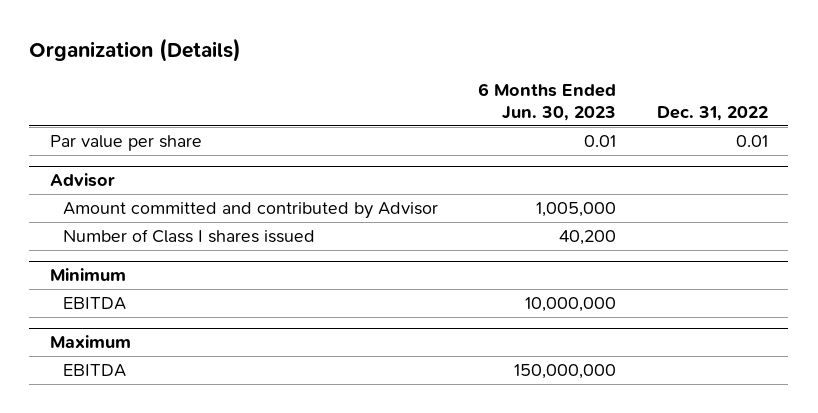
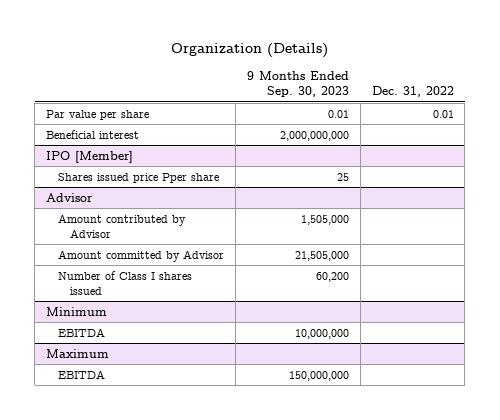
- | 6 Months Ended Jun. 30, 2023 | Dec. 31, 2022
+ | 9 Months Ended Sep. 30, 2023 | Dec. 31, 2022
+ Beneficial interest | 2,000,000,000 |
+ IPO [Member]
+ Shares issued price Pper share | 25 |
@ Advisor
- Amount committed and contributed by Advisor | 1,005,000 |
+ Amount contributed by Advisor | 1,505,000 |
+ Amount committed by Advisor | 21,505,000 |

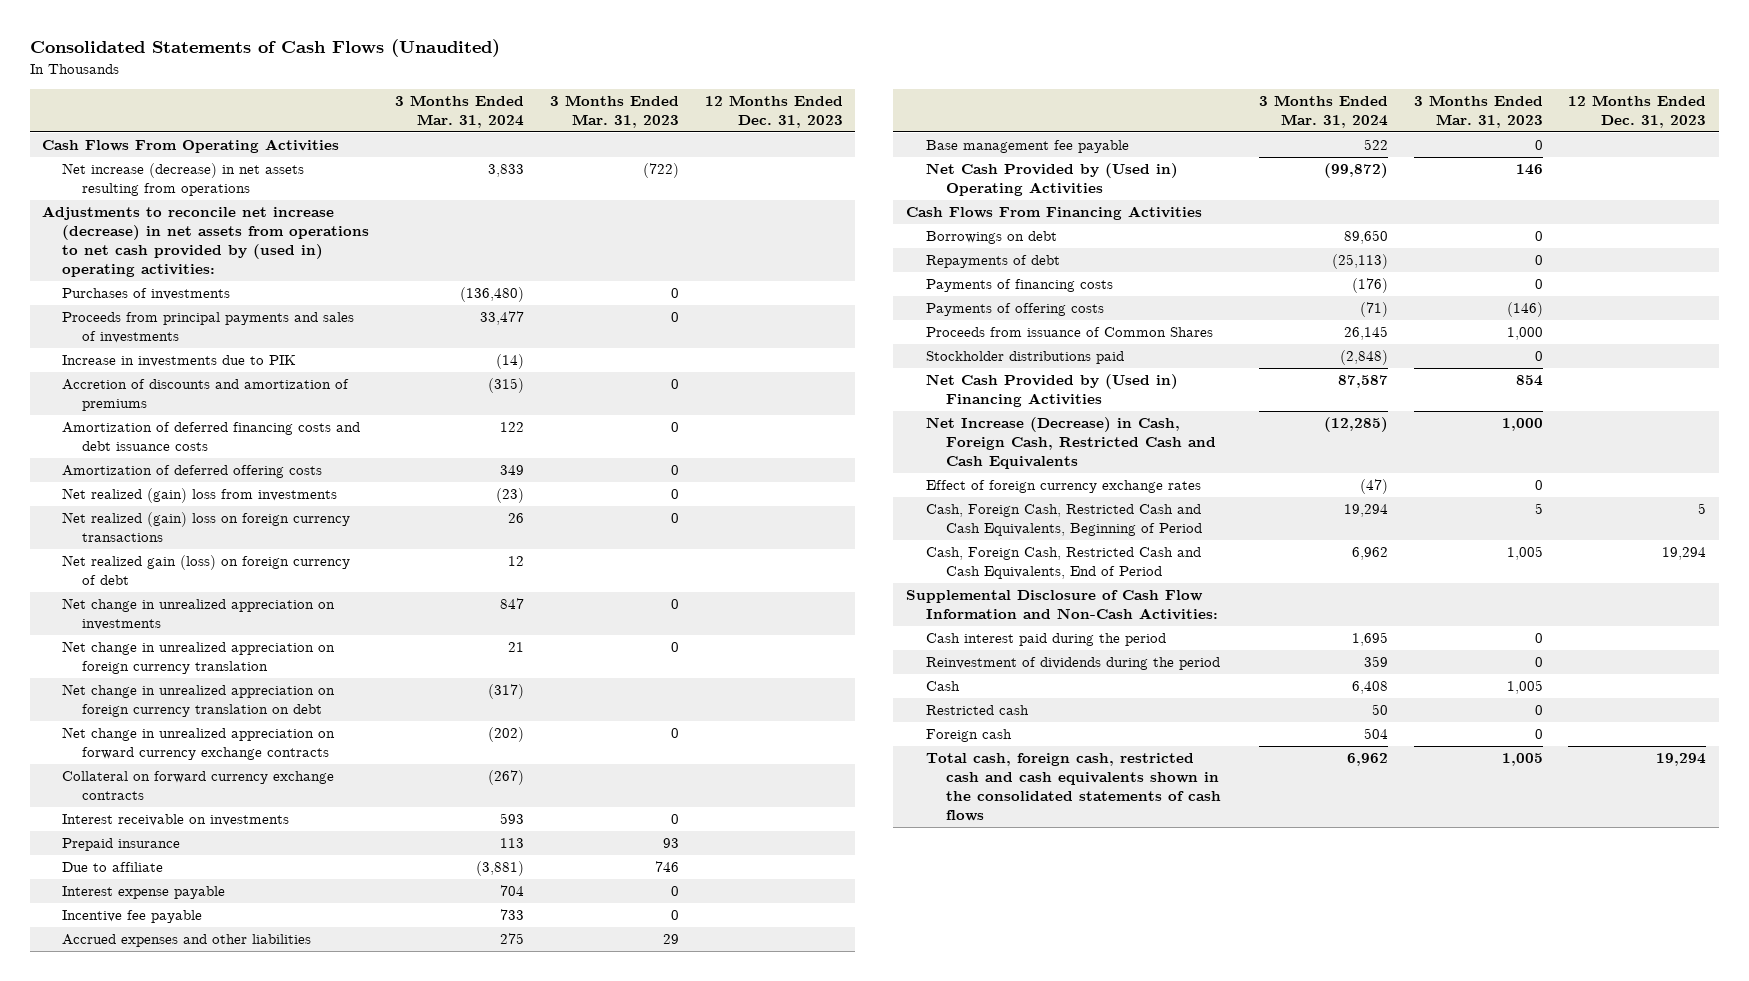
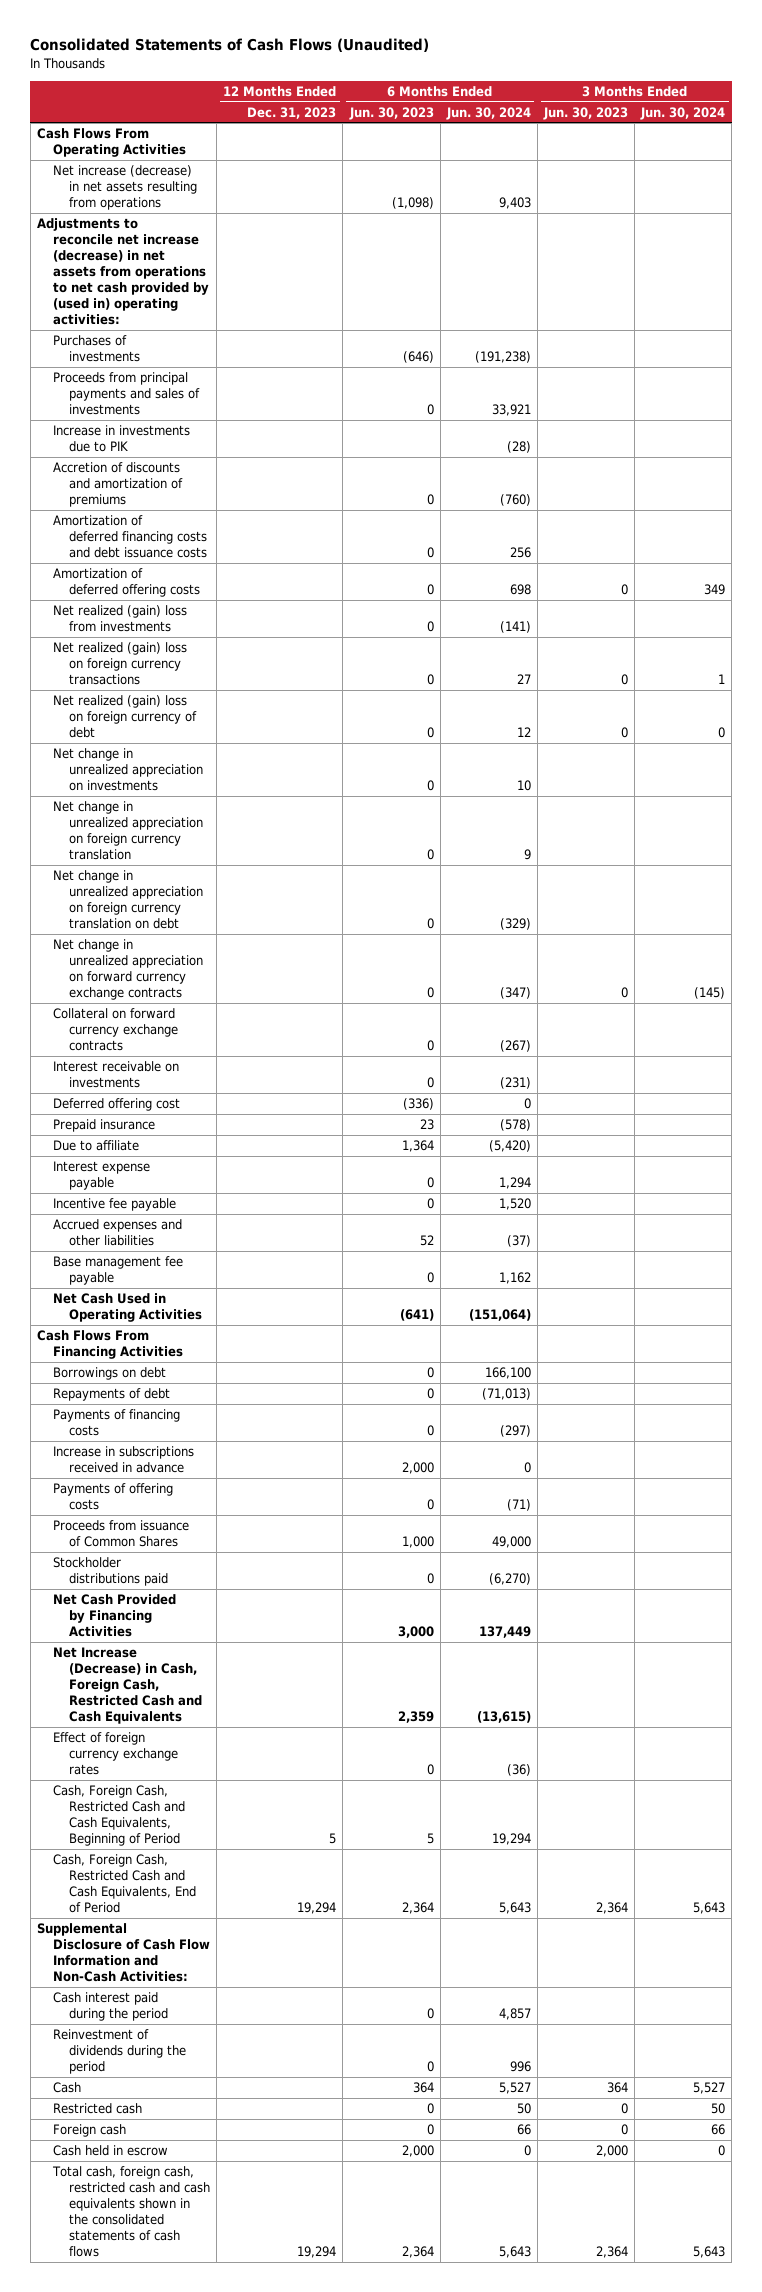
- | 3 Months Ended Mar. 31, 2024 | 3 Months Ended Mar. 31, 2023 | 12 Months Ended Dec. 31, 2023
+ | 12 Months Ended Dec. 31, 2023 | 6 Months Ended Jun. 30, 2023 | 6 Months Ended Jun. 30, 2024 | 3 Months Ended Jun. 30, 2023 | 3 Months Ended Jun. 30, 2024
- Net realized gain (loss) on foreign currency of debt | 12 | |
+ Net realized (gain) loss on foreign currency of debt | | 0 | 12 | 0 | 0
+ Deferred offering cost | | (336) | 0 | |
- Net Cash Provided by (Used in) Operating Activities | (99,872) | 146 |
+ Net Cash Used in Operating Activities | | (641) | (151,064) | |
+ Increase in subscriptions received in advance | | 2,000 | 0 | |
- Net Cash Provided by (Used in) Financing Activities | 87,587 | 854 |
+ Net Cash Provided by Financing Activities | | 3,000 | 137,449 | |
+ Cash held in escrow | | 2,000 | 0 | 2,000 | 0

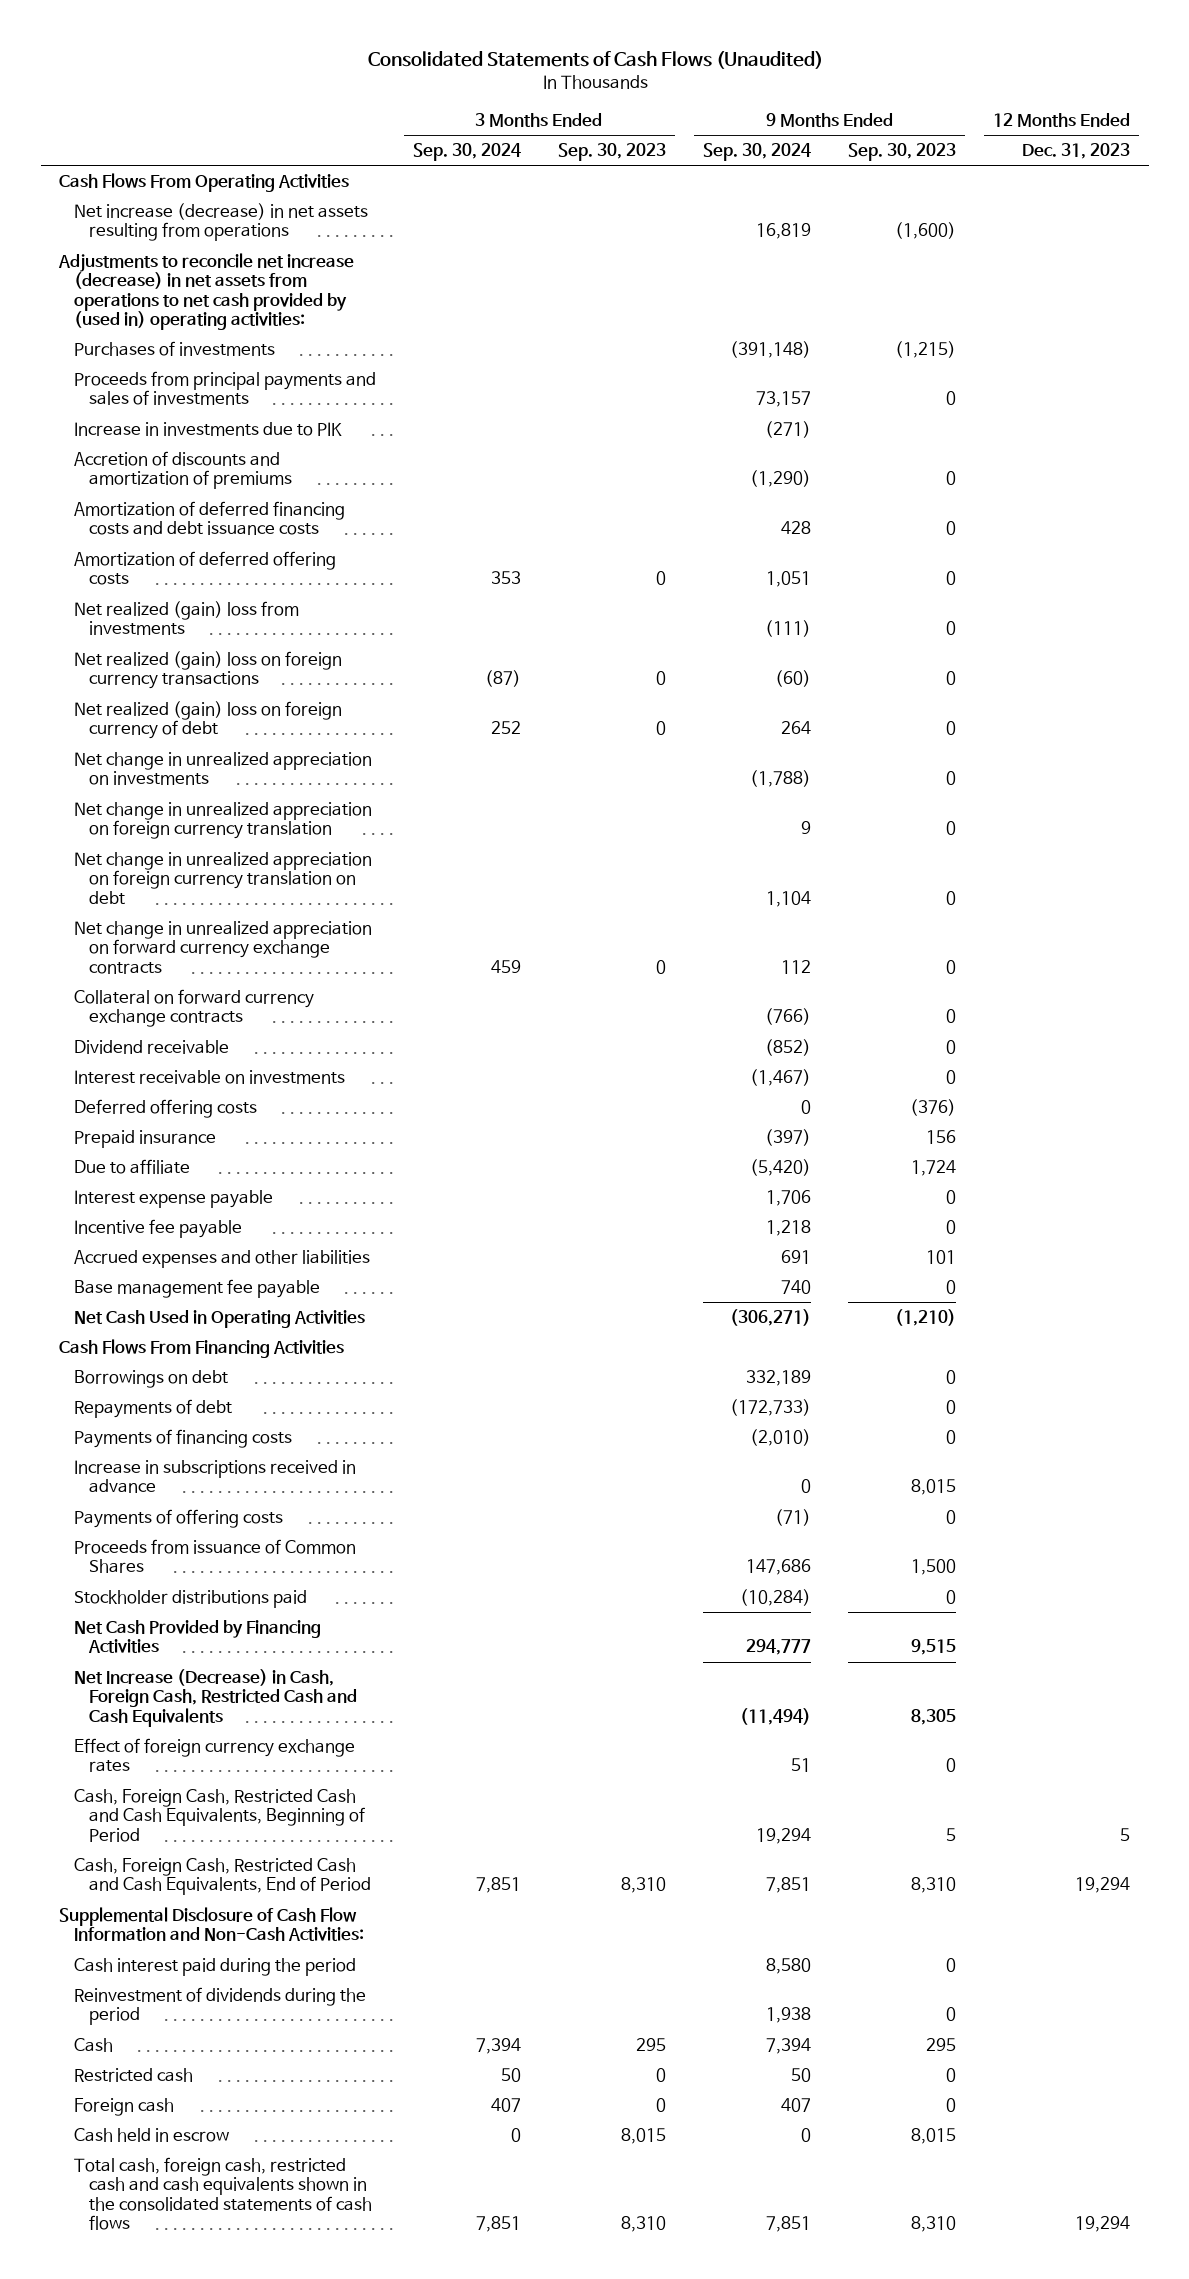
- | 12 Months Ended Dec. 31, 2023 | 6 Months Ended Jun. 30, 2023 | 6 Months Ended Jun. 30, 2024 | 3 Months Ended Jun. 30, 2023 | 3 Months Ended Jun. 30, 2024
+ | 3 Months Ended Sep. 30, 2024 | 3 Months Ended Sep. 30, 2023 | 9 Months Ended Sep. 30, 2024 | 9 Months Ended Sep. 30, 2023 | 12 Months Ended Dec. 31, 2023
+ Dividend receivable | | | (852) | 0 |
- Deferred offering cost | | (336) | 0 | |
+ Deferred offering costs | | | 0 | (376) |

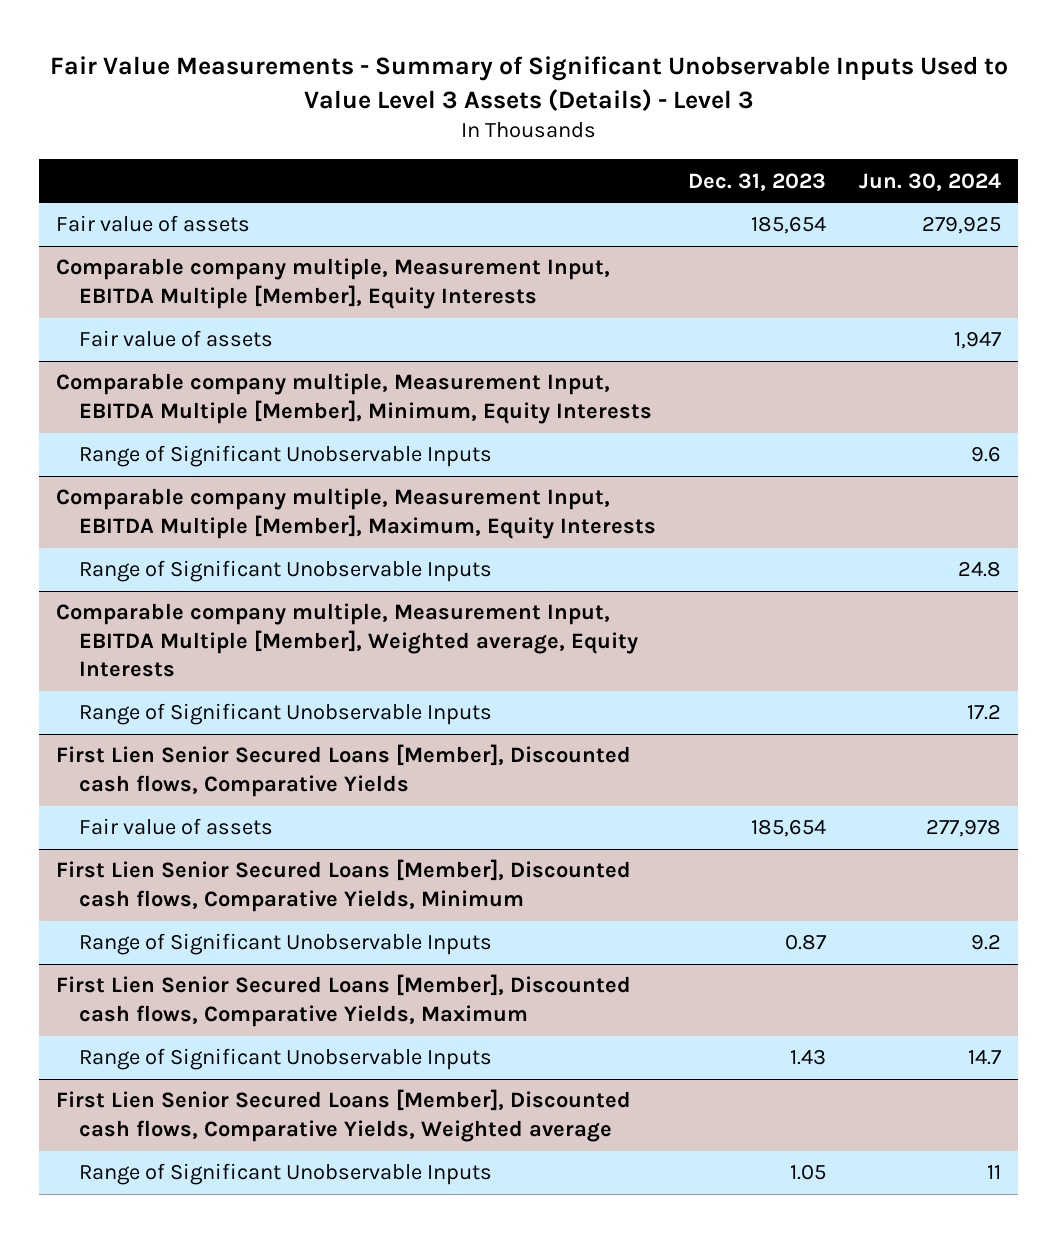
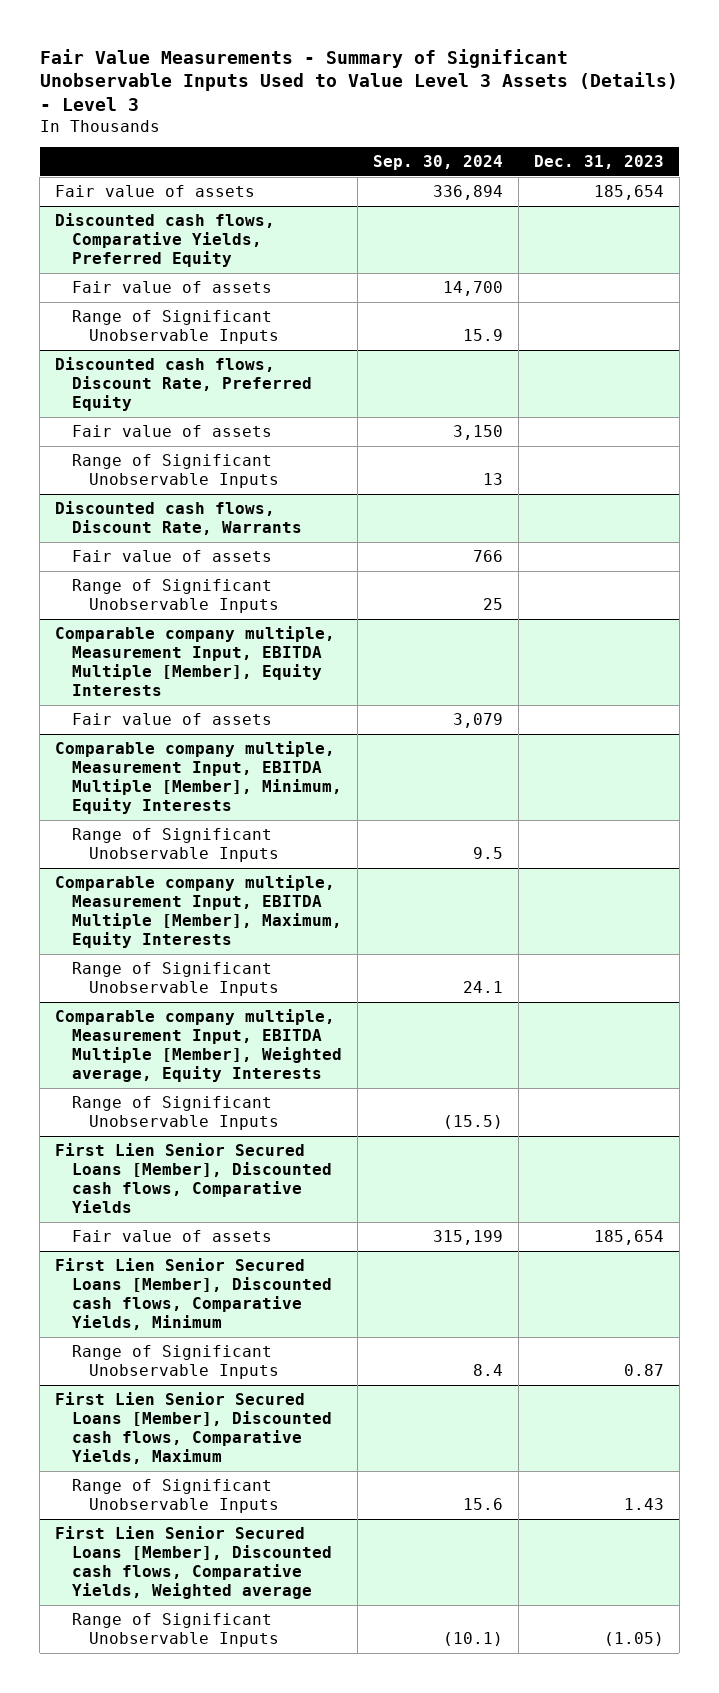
- | Dec. 31, 2023 | Jun. 30, 2024
+ | Sep. 30, 2024 | Dec. 31, 2023
+ Discounted cash flows, Comparative Yields, Preferred Equity
+ Fair value of assets | 14,700 |
+ Range of Significant Unobservable Inputs | 15.9 |
+ Discounted cash flows, Discount Rate, Preferred Equity
+ Fair value of assets | 3,150 |
+ Range of Significant Unobservable Inputs | 13 |
+ Discounted cash flows, Discount Rate, Warrants
+ Fair value of assets | 766 |
+ Range of Significant Unobservable Inputs | 25 |
@ First Lien Senior Secured Loans [Member], Discounted cash flows, Comparative Yields, Weighted average
- Range of Significant Unobservable Inputs | 1.05 | 11
+ Range of Significant Unobservable Inputs | (10.1) | (1.05)

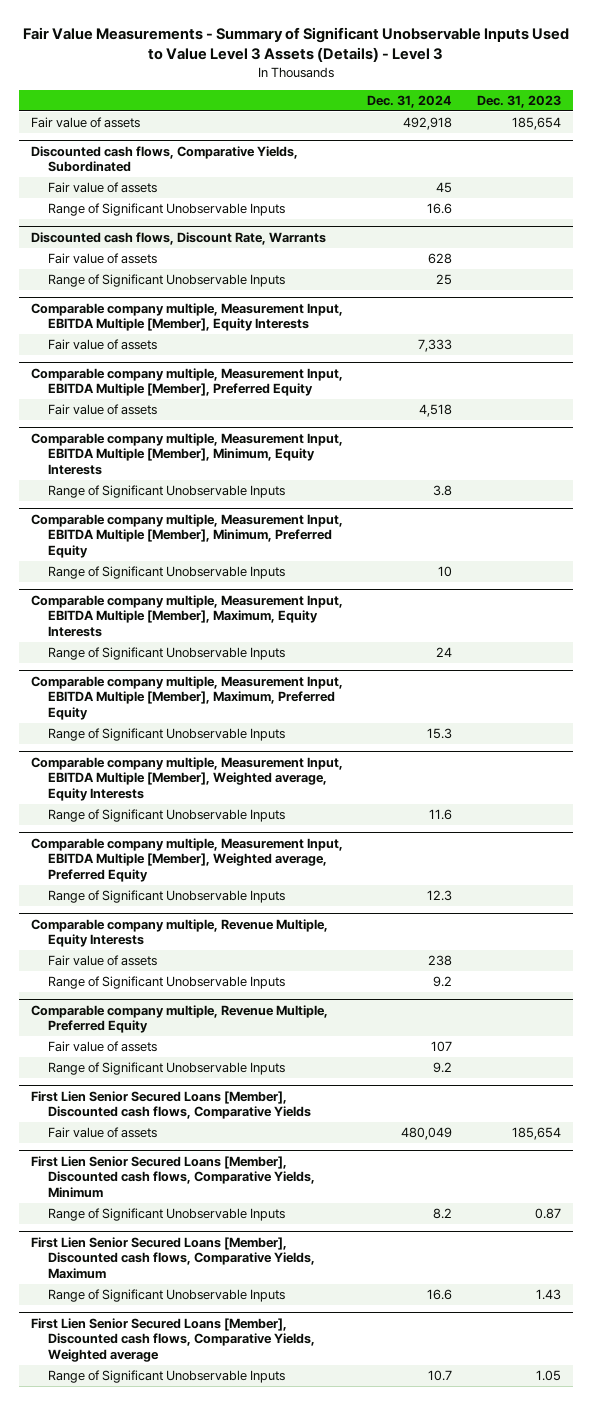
- | Sep. 30, 2024 | Dec. 31, 2023
+ | Dec. 31, 2024 | Dec. 31, 2023
- Discounted cash flows, Comparative Yields, Preferred Equity
+ Discounted cash flows, Comparative Yields, Subordinated
- Discounted cash flows, Discount Rate, Preferred Equity
- Fair value of assets | 3,150 |
- Range of Significant Unobservable Inputs | 13 |
+ Comparable company multiple, Measurement Input, EBITDA Multiple [Member], Preferred Equity
+ Fair value of assets | 4,518 |
+ Comparable company multiple, Measurement Input, EBITDA Multiple [Member], Minimum, Preferred Equity
+ Range of Significant Unobservable Inputs | 10 |
+ Comparable company multiple, Measurement Input, EBITDA Multiple [Member], Maximum, Preferred Equity
+ Range of Significant Unobservable Inputs | 15.3 |
+ Comparable company multiple, Measurement Input, EBITDA Multiple [Member], Weighted average, Preferred Equity
+ Range of Significant Unobservable Inputs | 12.3 |
+ Comparable company multiple, Revenue Multiple, Equity Interests
+ Fair value of assets | 238 |
+ Range of Significant Unobservable Inputs | 9.2 |
+ Comparable company multiple, Revenue Multiple, Preferred Equity
+ Fair value of assets | 107 |
+ Range of Significant Unobservable Inputs | 9.2 |
@ First Lien Senior Secured Loans [Member], Discounted cash flows, Comparative Yields, Weighted average
- Range of Significant Unobservable Inputs | (10.1) | (1.05)
+ Range of Significant Unobservable Inputs | 10.7 | 1.05

